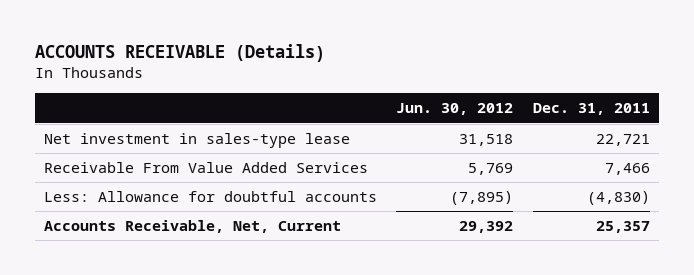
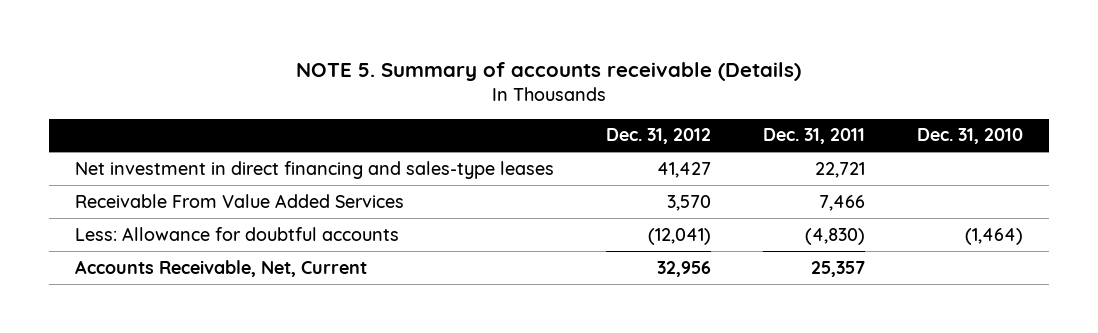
- ACCOUNTS RECEIVABLE (Details)
+ NOTE 5. Summary of accounts receivable (Details)
- | Jun. 30, 2012 | Dec. 31, 2011
+ | Dec. 31, 2012 | Dec. 31, 2011 | Dec. 31, 2010
- Net investment in sales-type lease | 31,518 | 22,721
+ Net investment in direct financing and sales-type leases | 41,427 | 22,721 |

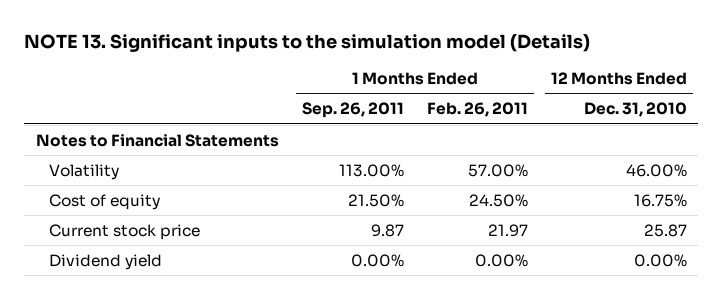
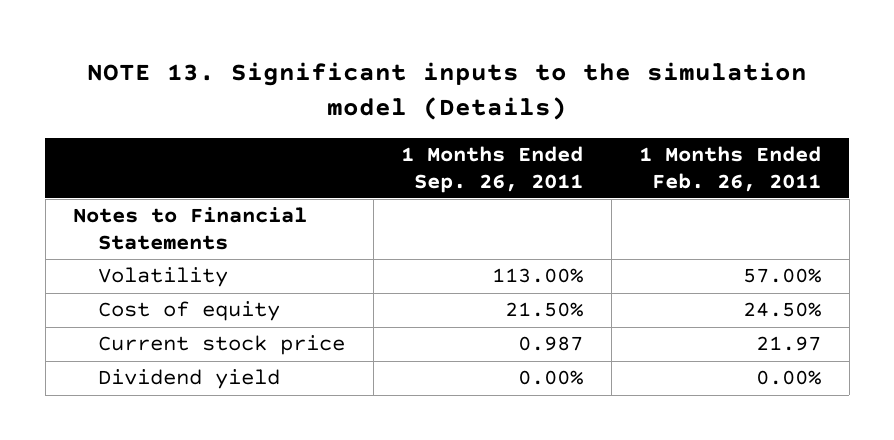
- | 1 Months Ended Sep. 26, 2011 | 1 Months Ended Feb. 26, 2011 | 12 Months Ended Dec. 31, 2010
+ | 1 Months Ended Sep. 26, 2011 | 1 Months Ended Feb. 26, 2011
- Current stock price | 9.87 | 21.97 | 25.87
+ Current stock price | 0.987 | 21.97

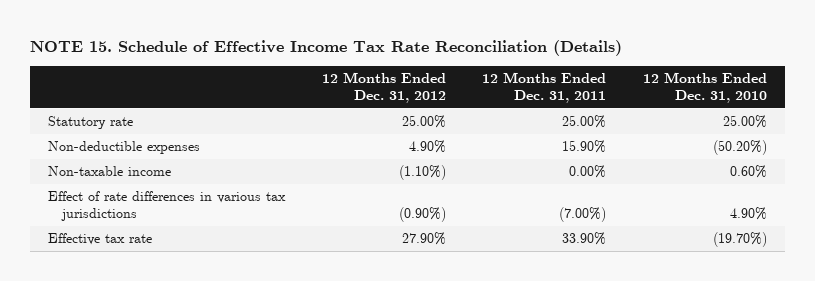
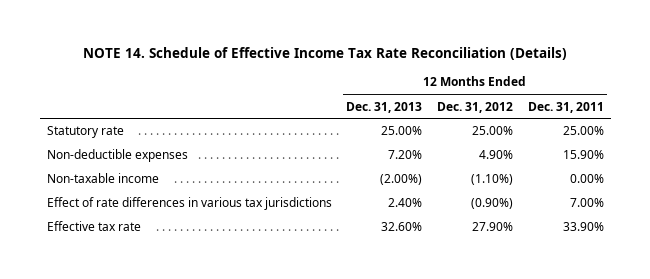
- NOTE 15. Schedule of Effective Income Tax Rate Reconciliation (Details)
+ NOTE 14. Schedule of Effective Income Tax Rate Reconciliation (Details)
- | 12 Months Ended Dec. 31, 2012 | 12 Months Ended Dec. 31, 2011 | 12 Months Ended Dec. 31, 2010
+ | 12 Months Ended Dec. 31, 2013 | 12 Months Ended Dec. 31, 2012 | 12 Months Ended Dec. 31, 2011
- Effect of rate differences in various tax jurisdictions | (0.90%) | (7.00%) | 4.90%
+ Effect of rate differences in various tax jurisdictions | 2.40% | (0.90%) | 7.00%

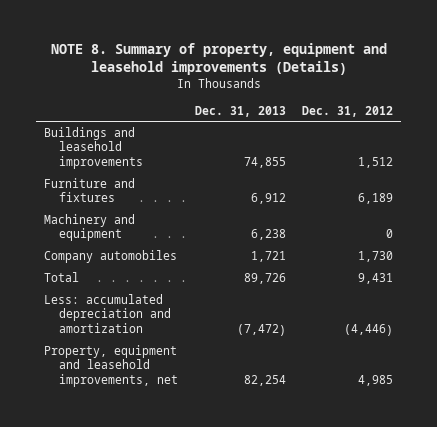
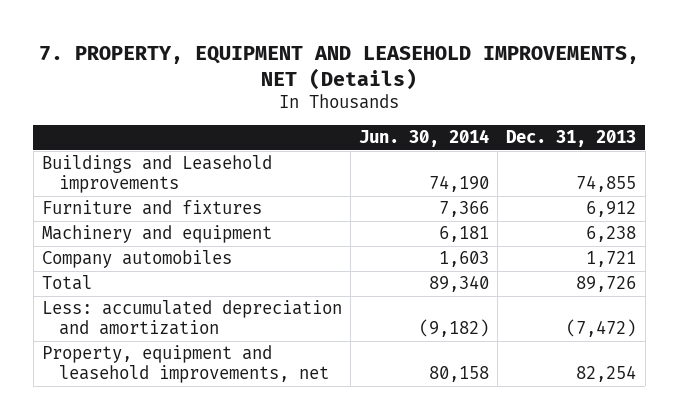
- NOTE 8. Summary of property, equipment and leasehold improvements (Details)
+ 7. PROPERTY, EQUIPMENT AND LEASEHOLD IMPROVEMENTS, NET (Details)
- | Dec. 31, 2013 | Dec. 31, 2012
+ | Jun. 30, 2014 | Dec. 31, 2013
- Buildings and leasehold improvements | 74,855 | 1,512
+ Buildings and Leasehold improvements | 74,190 | 74,855

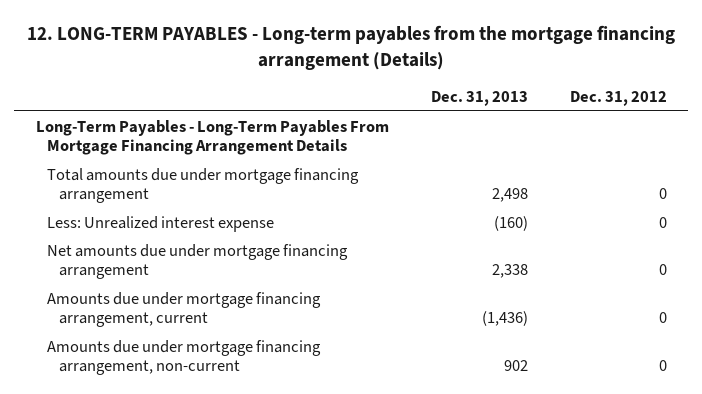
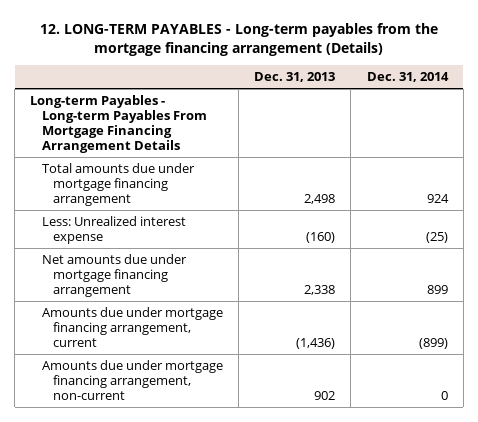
- | Dec. 31, 2013 | Dec. 31, 2012
+ | Dec. 31, 2013 | Dec. 31, 2014
- Long-Term Payables - Long-Term Payables From Mortgage Financing Arrangement Details
+ Long-term Payables - Long-term Payables From Mortgage Financing Arrangement Details

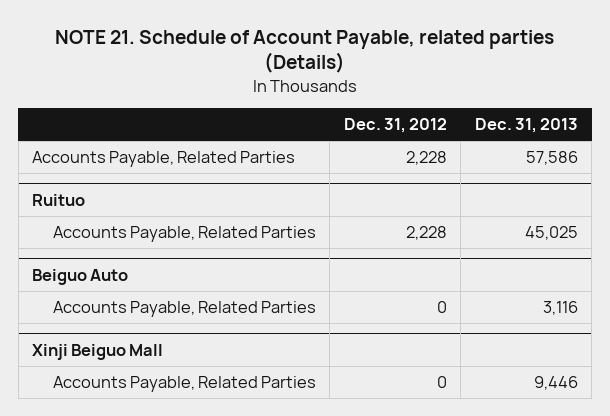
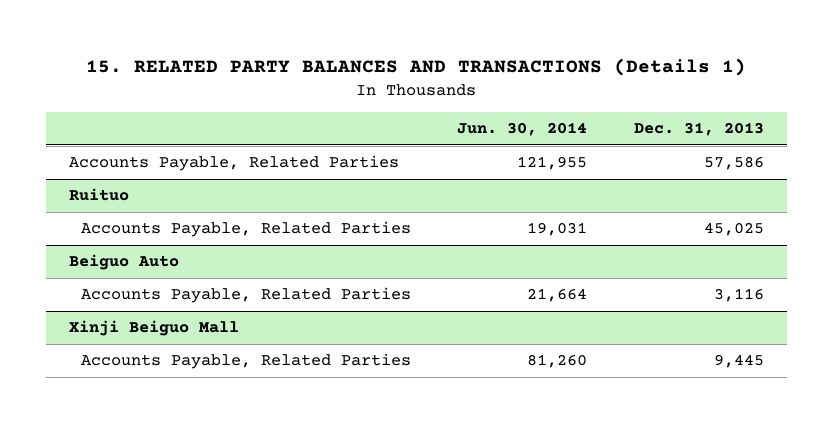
- NOTE 21. Schedule of Account Payable, related parties (Details)
+ 15. RELATED PARTY BALANCES AND TRANSACTIONS (Details 1)
- | Dec. 31, 2012 | Dec. 31, 2013
+ | Jun. 30, 2014 | Dec. 31, 2013
@ Xinji Beiguo Mall
- Accounts Payable, Related Parties | 0 | 9,446
+ Accounts Payable, Related Parties | 81,260 | 9,445

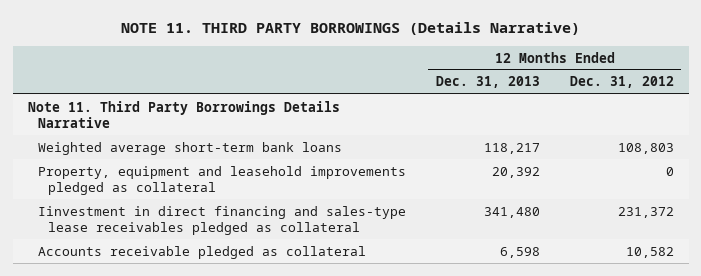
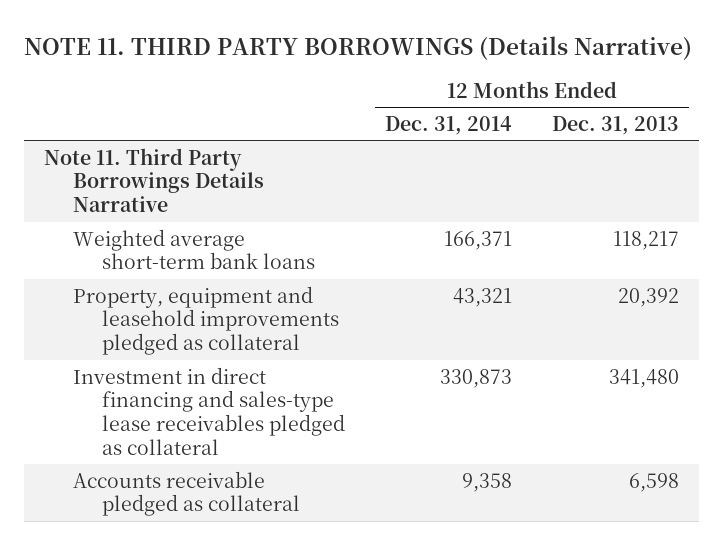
- | 12 Months Ended Dec. 31, 2013 | 12 Months Ended Dec. 31, 2012
+ | 12 Months Ended Dec. 31, 2014 | 12 Months Ended Dec. 31, 2013
- Iinvestment in direct financing and sales-type lease receivables pledged as collateral | 341,480 | 231,372
+ Investment in direct financing and sales-type lease receivables pledged as collateral | 330,873 | 341,480

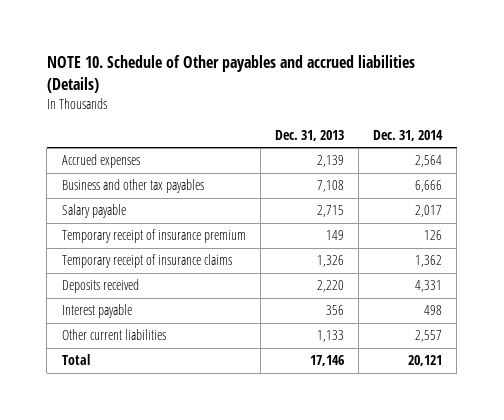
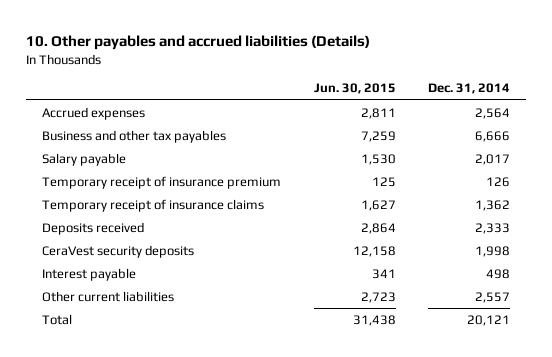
- NOTE 10. Schedule of Other payables and accrued liabilities (Details)
+ 10. Other payables and accrued liabilities (Details)
- | Dec. 31, 2013 | Dec. 31, 2014
+ | Jun. 30, 2015 | Dec. 31, 2014
- Deposits received | 2,220 | 4,331
+ Deposits received | 2,864 | 2,333
+ CeraVest security deposits | 12,158 | 1,998

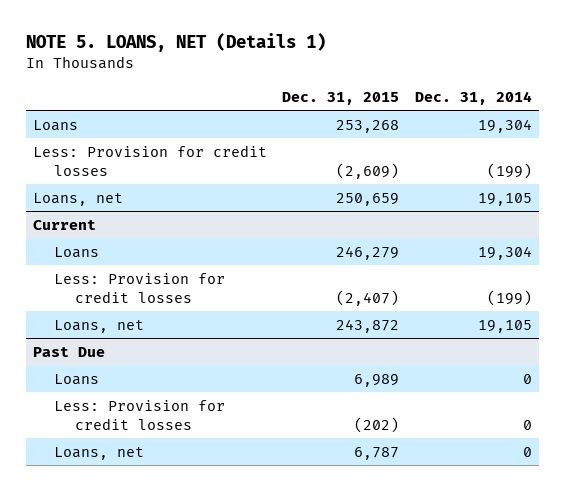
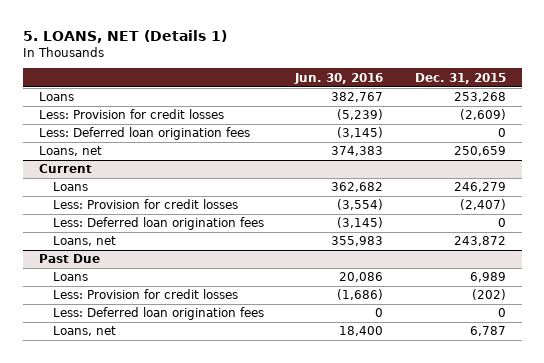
- NOTE 5. LOANS, NET (Details 1)
+ 5. LOANS, NET (Details 1)
- | Dec. 31, 2015 | Dec. 31, 2014
+ | Jun. 30, 2016 | Dec. 31, 2015
+ Less: Deferred loan origination fees | (3,145) | 0
@ Current
+ Less: Deferred loan origination fees | (3,145) | 0
@ Past Due
+ Less: Deferred loan origination fees | 0 | 0

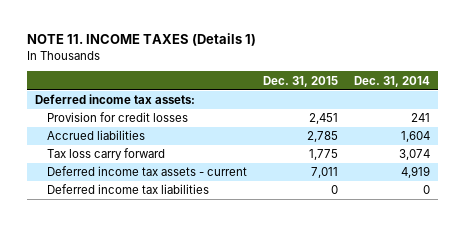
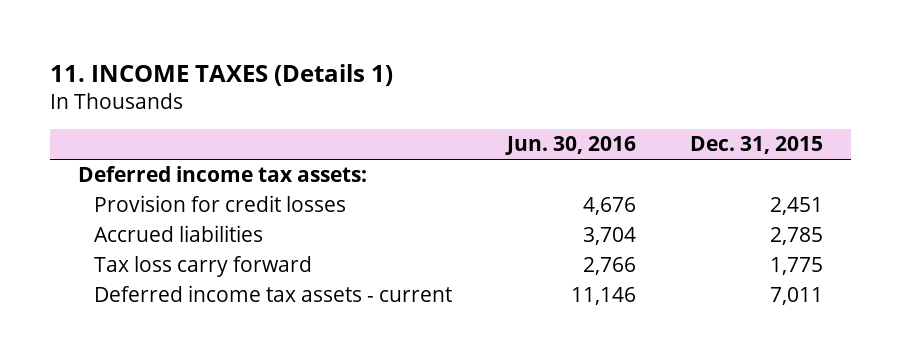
- NOTE 11. INCOME TAXES (Details 1)
+ 11. INCOME TAXES (Details 1)
- | Dec. 31, 2015 | Dec. 31, 2014
+ | Jun. 30, 2016 | Dec. 31, 2015
- Deferred income tax liabilities | 0 | 0

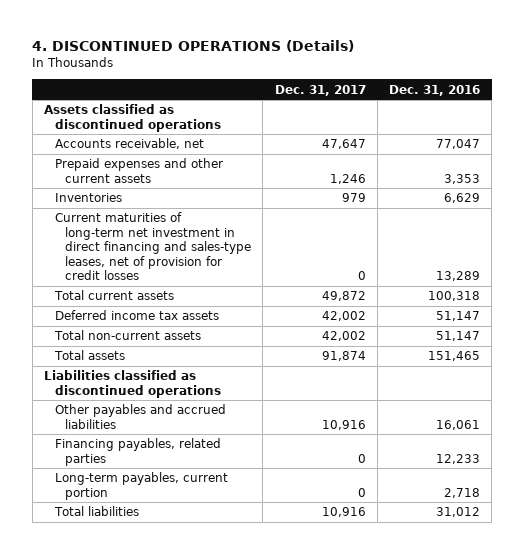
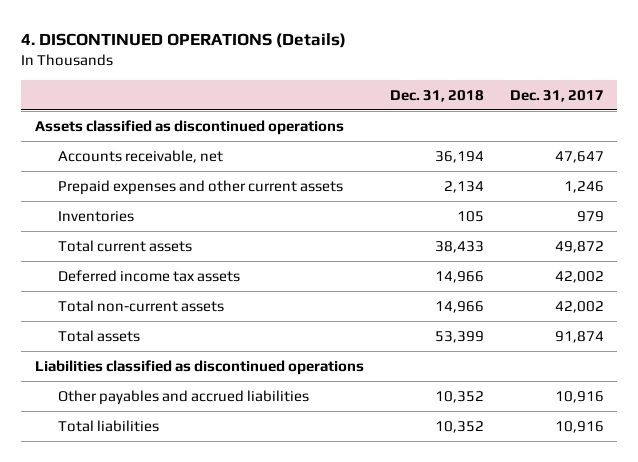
- | Dec. 31, 2017 | Dec. 31, 2016
+ | Dec. 31, 2018 | Dec. 31, 2017
- Current maturities of long-term net investment in direct financing and sales-type leases, net of provision for credit losses | 0 | 13,289
- Financing payables, related parties | 0 | 12,233
- Long-term payables, current portion | 0 | 2,718

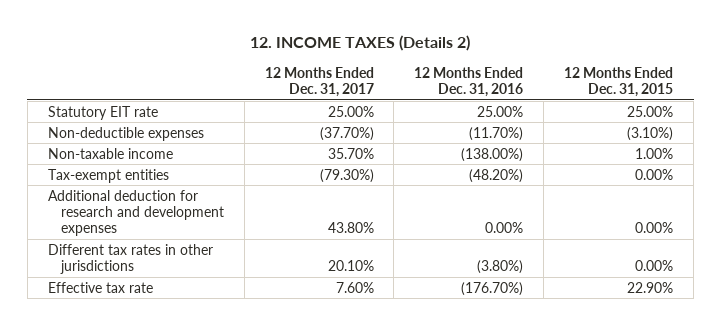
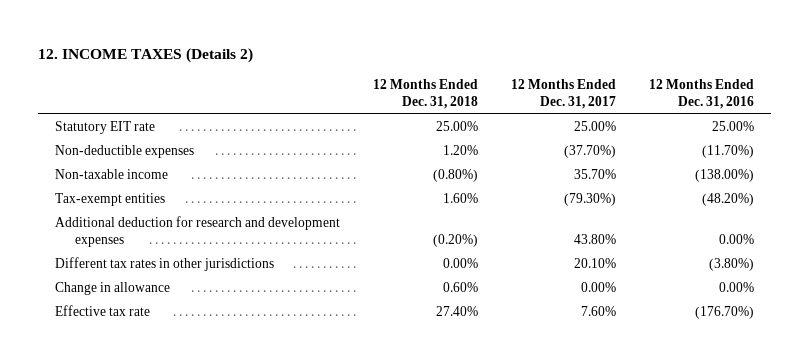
- | 12 Months Ended Dec. 31, 2017 | 12 Months Ended Dec. 31, 2016 | 12 Months Ended Dec. 31, 2015
+ | 12 Months Ended Dec. 31, 2018 | 12 Months Ended Dec. 31, 2017 | 12 Months Ended Dec. 31, 2016
+ Change in allowance | 0.60% | 0.00% | 0.00%

